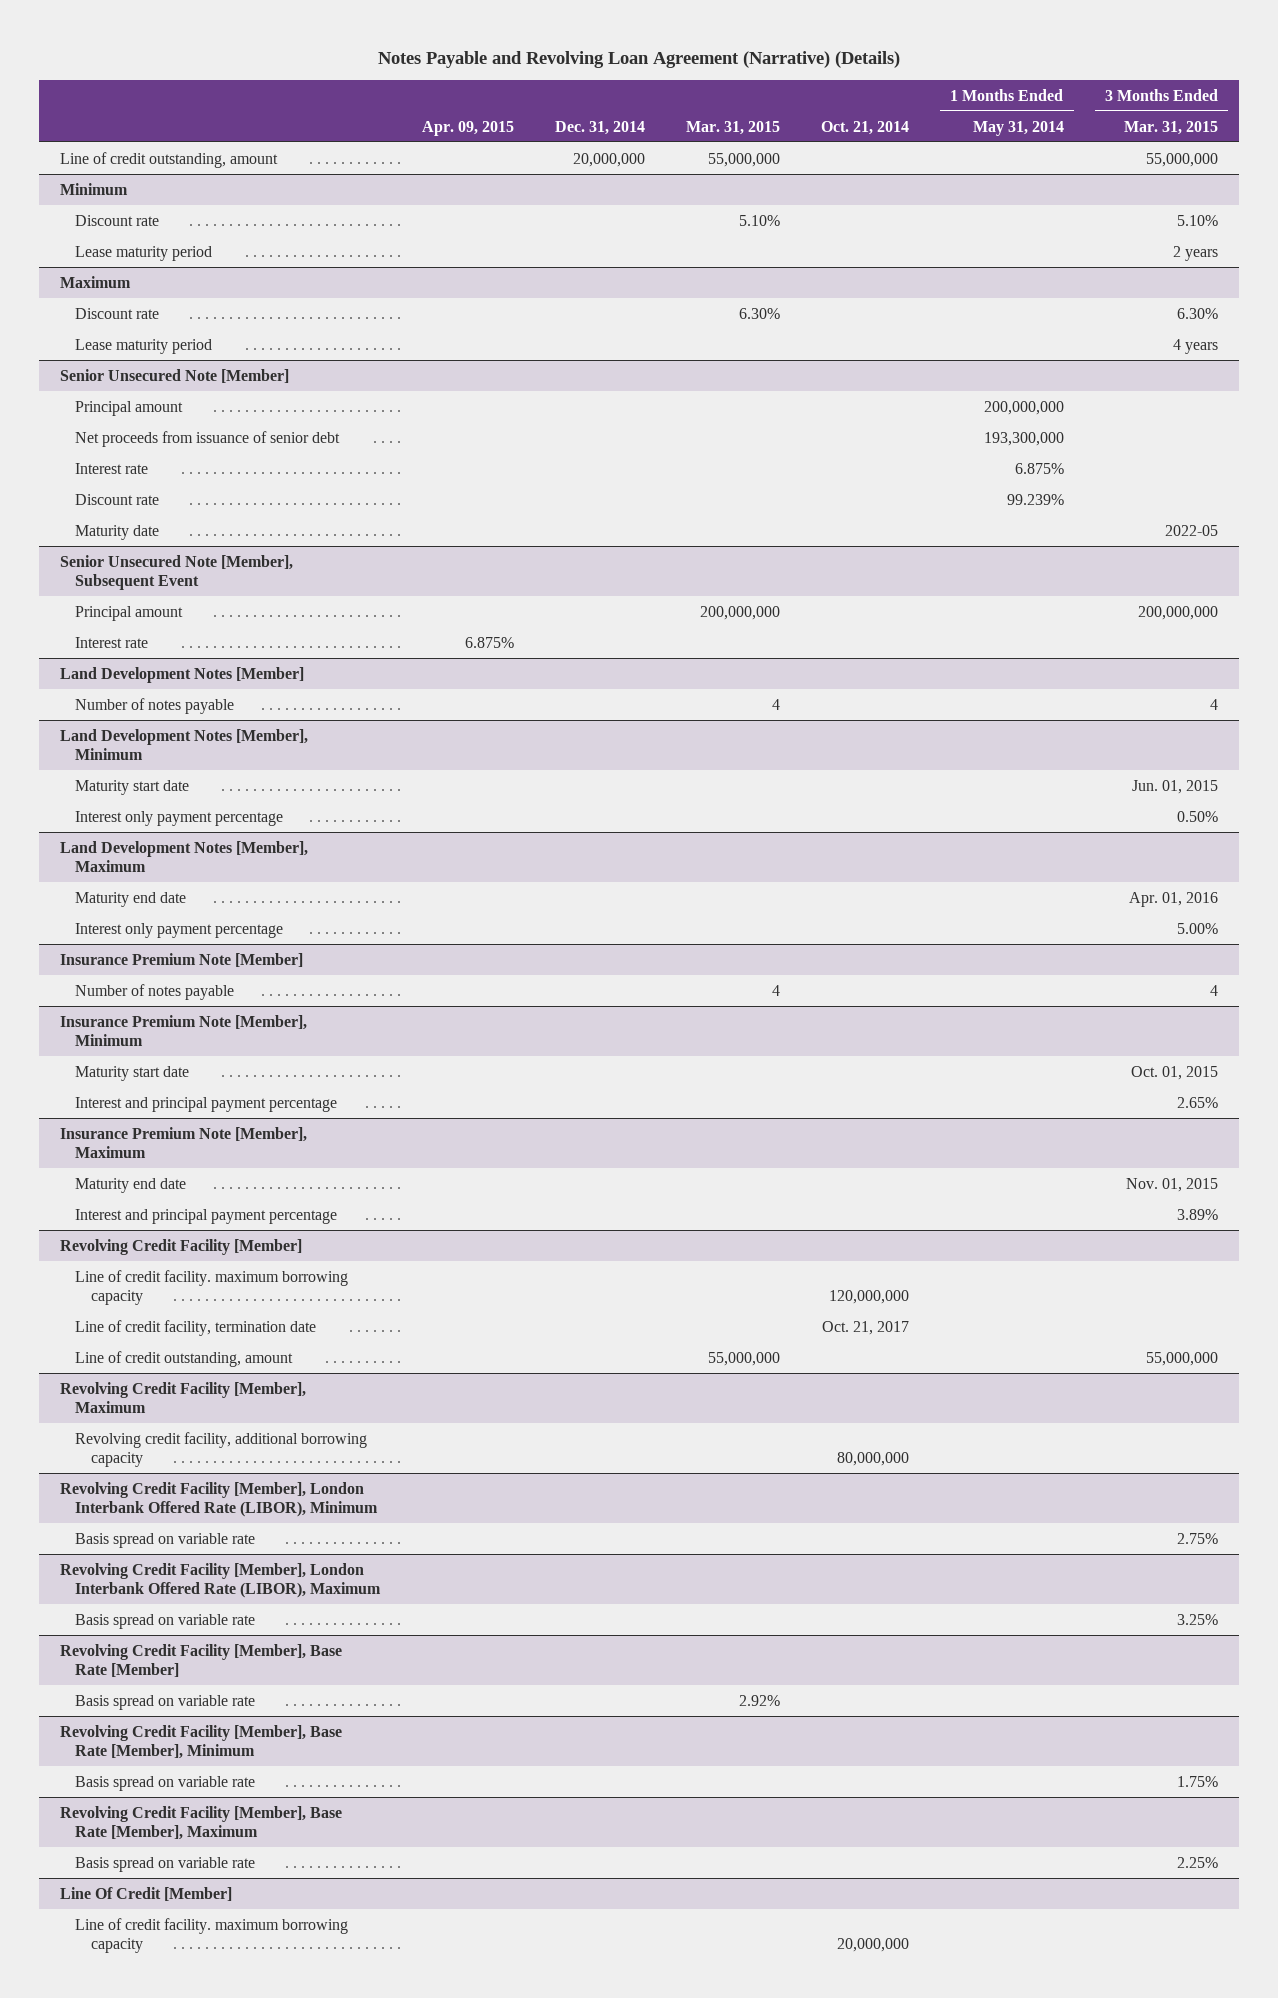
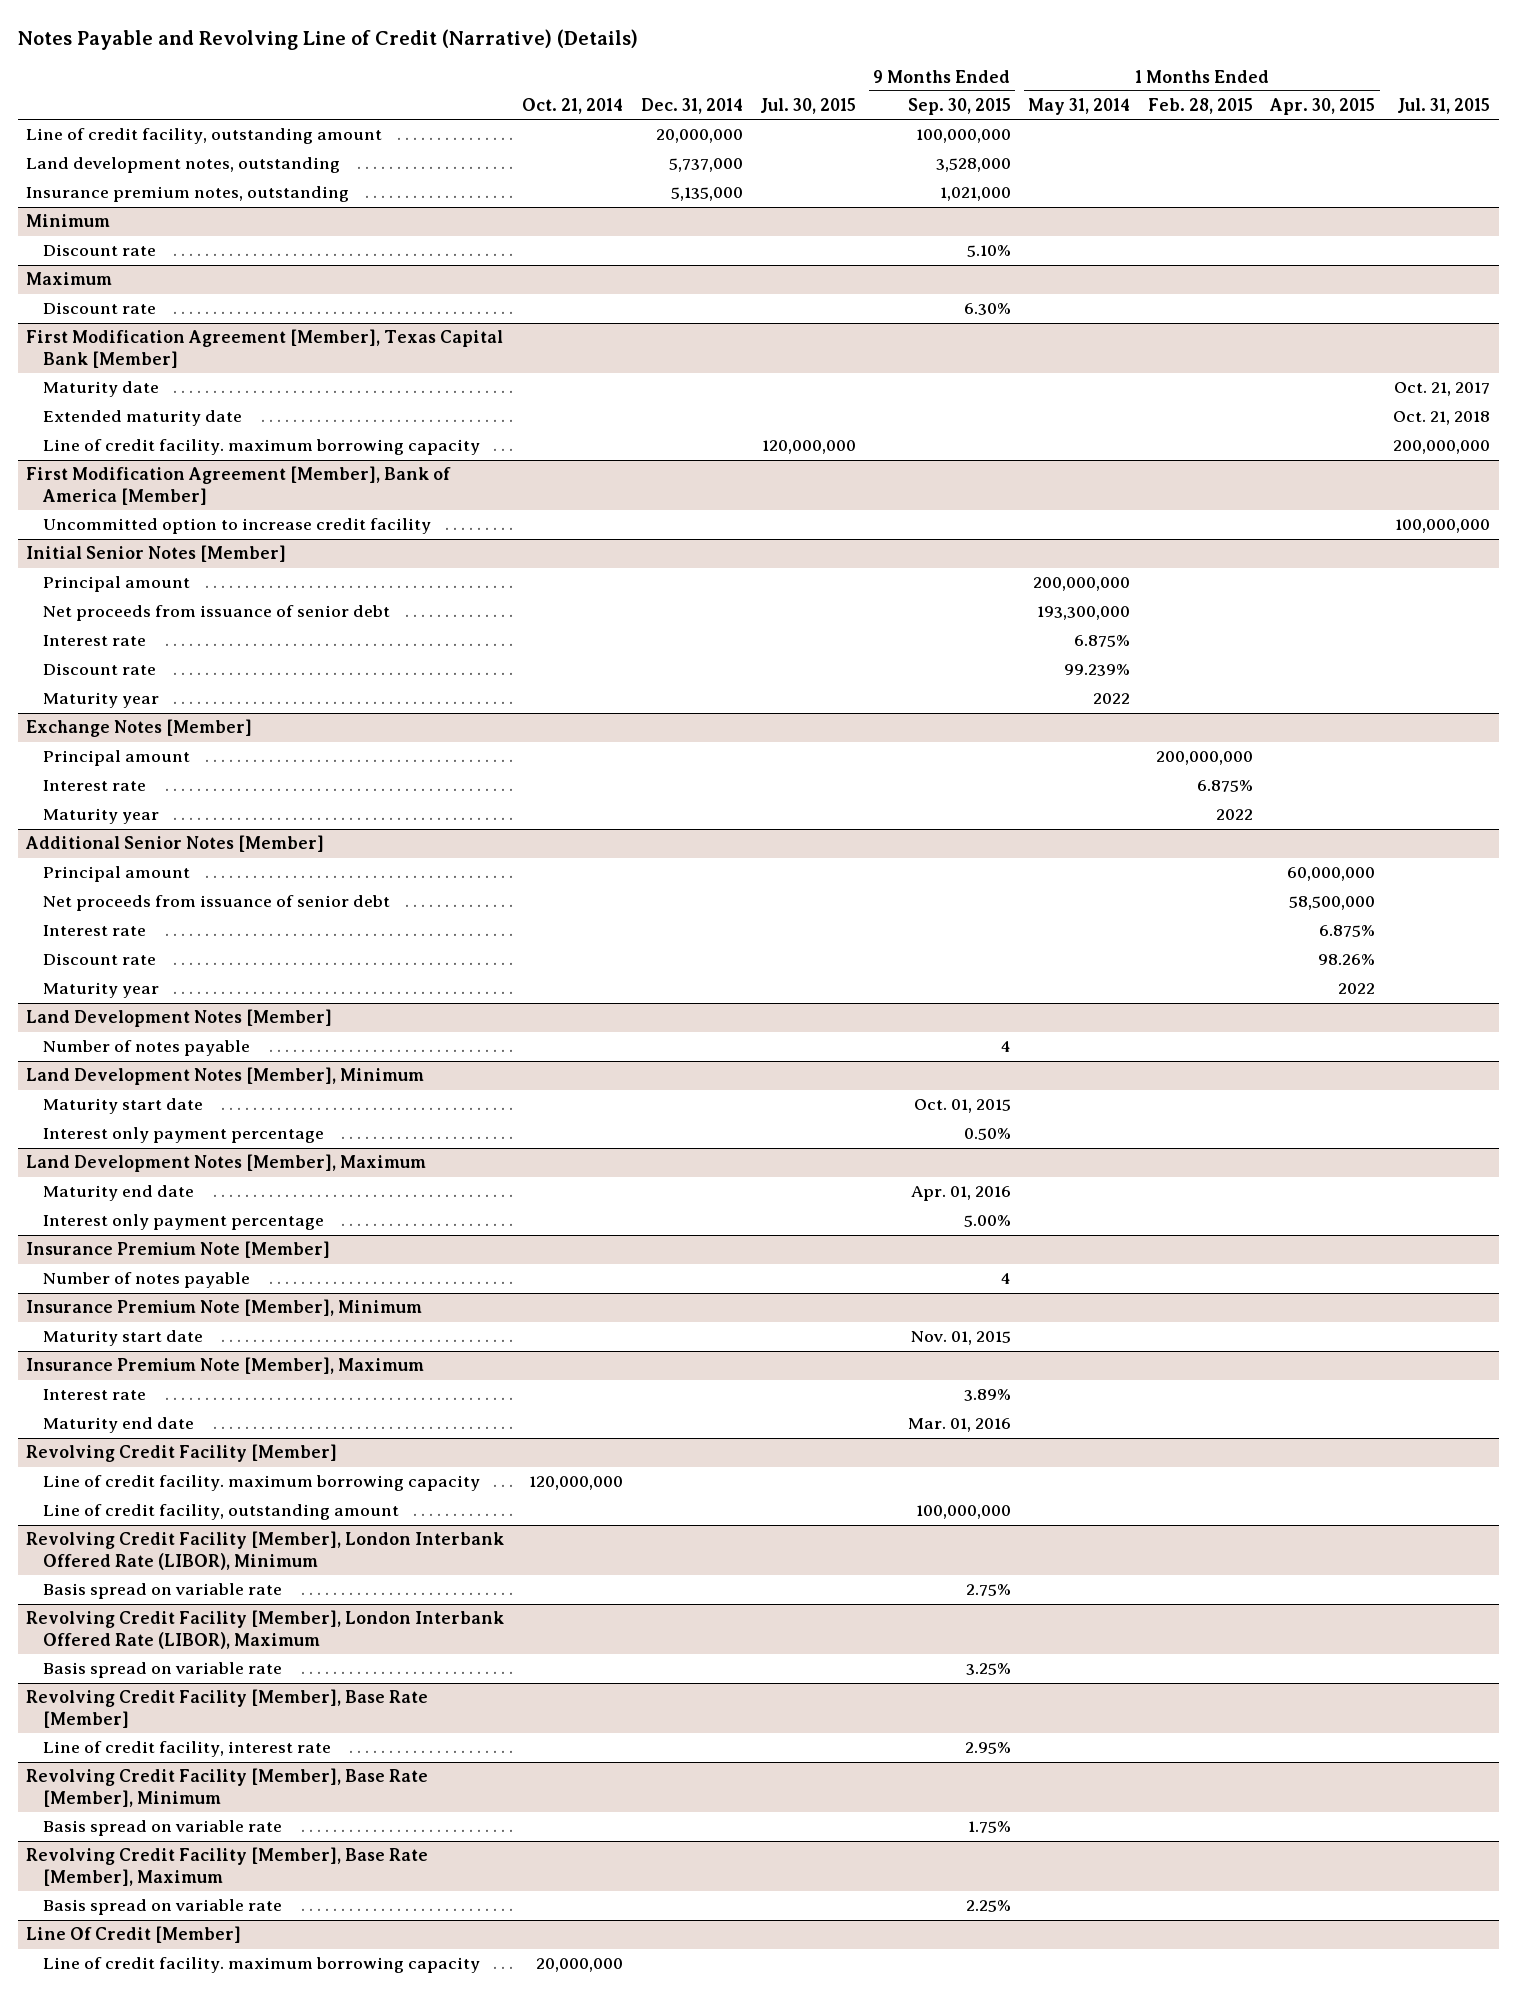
- Notes Payable and Revolving Loan Agreement (Narrative) (Details)
+ Notes Payable and Revolving Line of Credit (Narrative) (Details)
- | Apr. 09, 2015 | Dec. 31, 2014 | Mar. 31, 2015 | Oct. 21, 2014 | 1 Months Ended May 31, 2014 | 3 Months Ended Mar. 31, 2015
+ | Oct. 21, 2014 | Dec. 31, 2014 | Jul. 30, 2015 | 9 Months Ended Sep. 30, 2015 | 1 Months Ended May 31, 2014 | 1 Months Ended Feb. 28, 2015 | 1 Months Ended Apr. 30, 2015 | Jul. 31, 2015
- Line of credit outstanding, amount | | 20,000,000 | 55,000,000 | | | 55,000,000
+ Line of credit facility, outstanding amount | | 20,000,000 | | 100,000,000 | | | |
+ Land development notes, outstanding | | 5,737,000 | | 3,528,000 | | | |
+ Insurance premium notes, outstanding | | 5,135,000 | | 1,021,000 | | | |
@ Minimum
- Lease maturity period | | | | | | 2 years
@ Maximum
- Lease maturity period | | | | | | 4 years
- Senior Unsecured Note [Member]
+ First Modification Agreement [Member], Texas Capital Bank [Member]
+ Maturity date | | | | | | | | Oct. 21, 2017
+ Extended maturity date | | | | | | | | Oct. 21, 2018
+ Line of credit facility. maximum borrowing capacity | | | 120,000,000 | | | | | 200,000,000
+ First Modification Agreement [Member], Bank of America [Member]
+ Uncommitted option to increase credit facility | | | | | | | | 100,000,000
+ Initial Senior Notes [Member]
- Maturity date | | | | | | 2022-05
- Senior Unsecured Note [Member], Subsequent Event
- Principal amount | | | 200,000,000 | | | 200,000,000
- Interest rate | 6.875% | | | | |
+ Maturity year | | | | | 2022 | | |
+ Exchange Notes [Member]
+ Principal amount | | | | | | 200,000,000 | |
+ Interest rate | | | | | | 6.875% | |
+ Maturity year | | | | | | 2022 | |
+ Additional Senior Notes [Member]
+ Principal amount | | | | | | | 60,000,000 |
+ Net proceeds from issuance of senior debt | | | | | | | 58,500,000 |
+ Interest rate | | | | | | | 6.875% |
+ Discount rate | | | | | | | 98.26% |
+ Maturity year | | | | | | | 2022 |
@ Insurance Premium Note [Member], Minimum
- Interest and principal payment percentage | | | | | | 2.65%
@ Insurance Premium Note [Member], Maximum
+ Interest rate | | | | 3.89% | | | |
- Interest and principal payment percentage | | | | | | 3.89%
@ Revolving Credit Facility [Member]
- Line of credit facility, termination date | | | | Oct. 21, 2017 | |
- Line of credit outstanding, amount | | | 55,000,000 | | | 55,000,000
- Revolving Credit Facility [Member], Maximum
- Revolving credit facility, additional borrowing capacity | | | | 80,000,000 | |
@ Revolving Credit Facility [Member]
+ Line of credit facility, outstanding amount | | | | 100,000,000 | | | |
@ Revolving Credit Facility [Member], Base Rate [Member]
- Basis spread on variable rate | | | 2.92% | | |
+ Line of credit facility, interest rate | | | | 2.95% | | | |

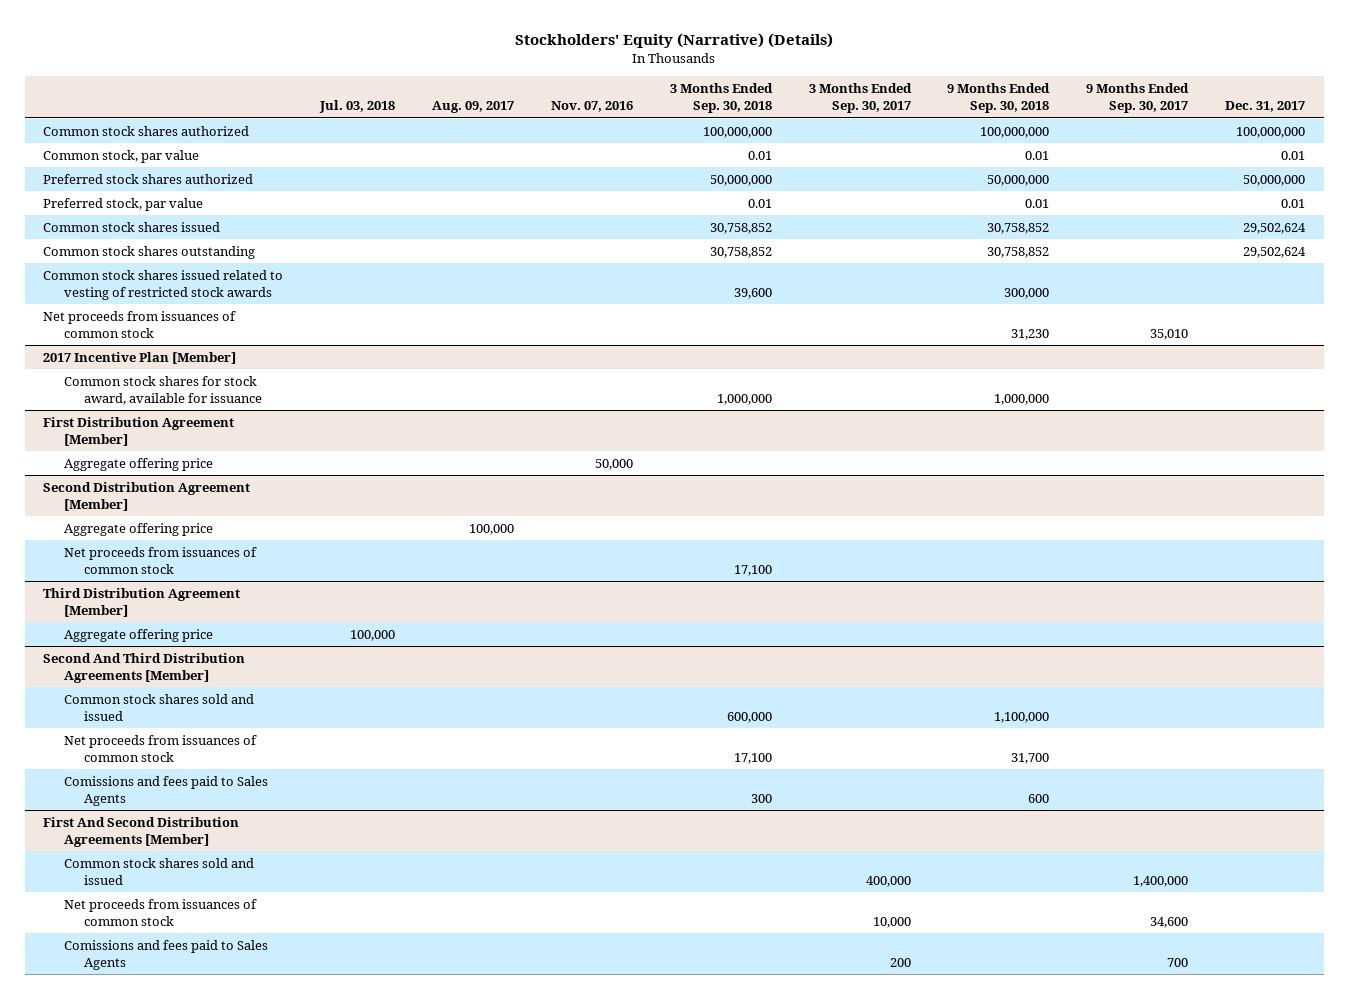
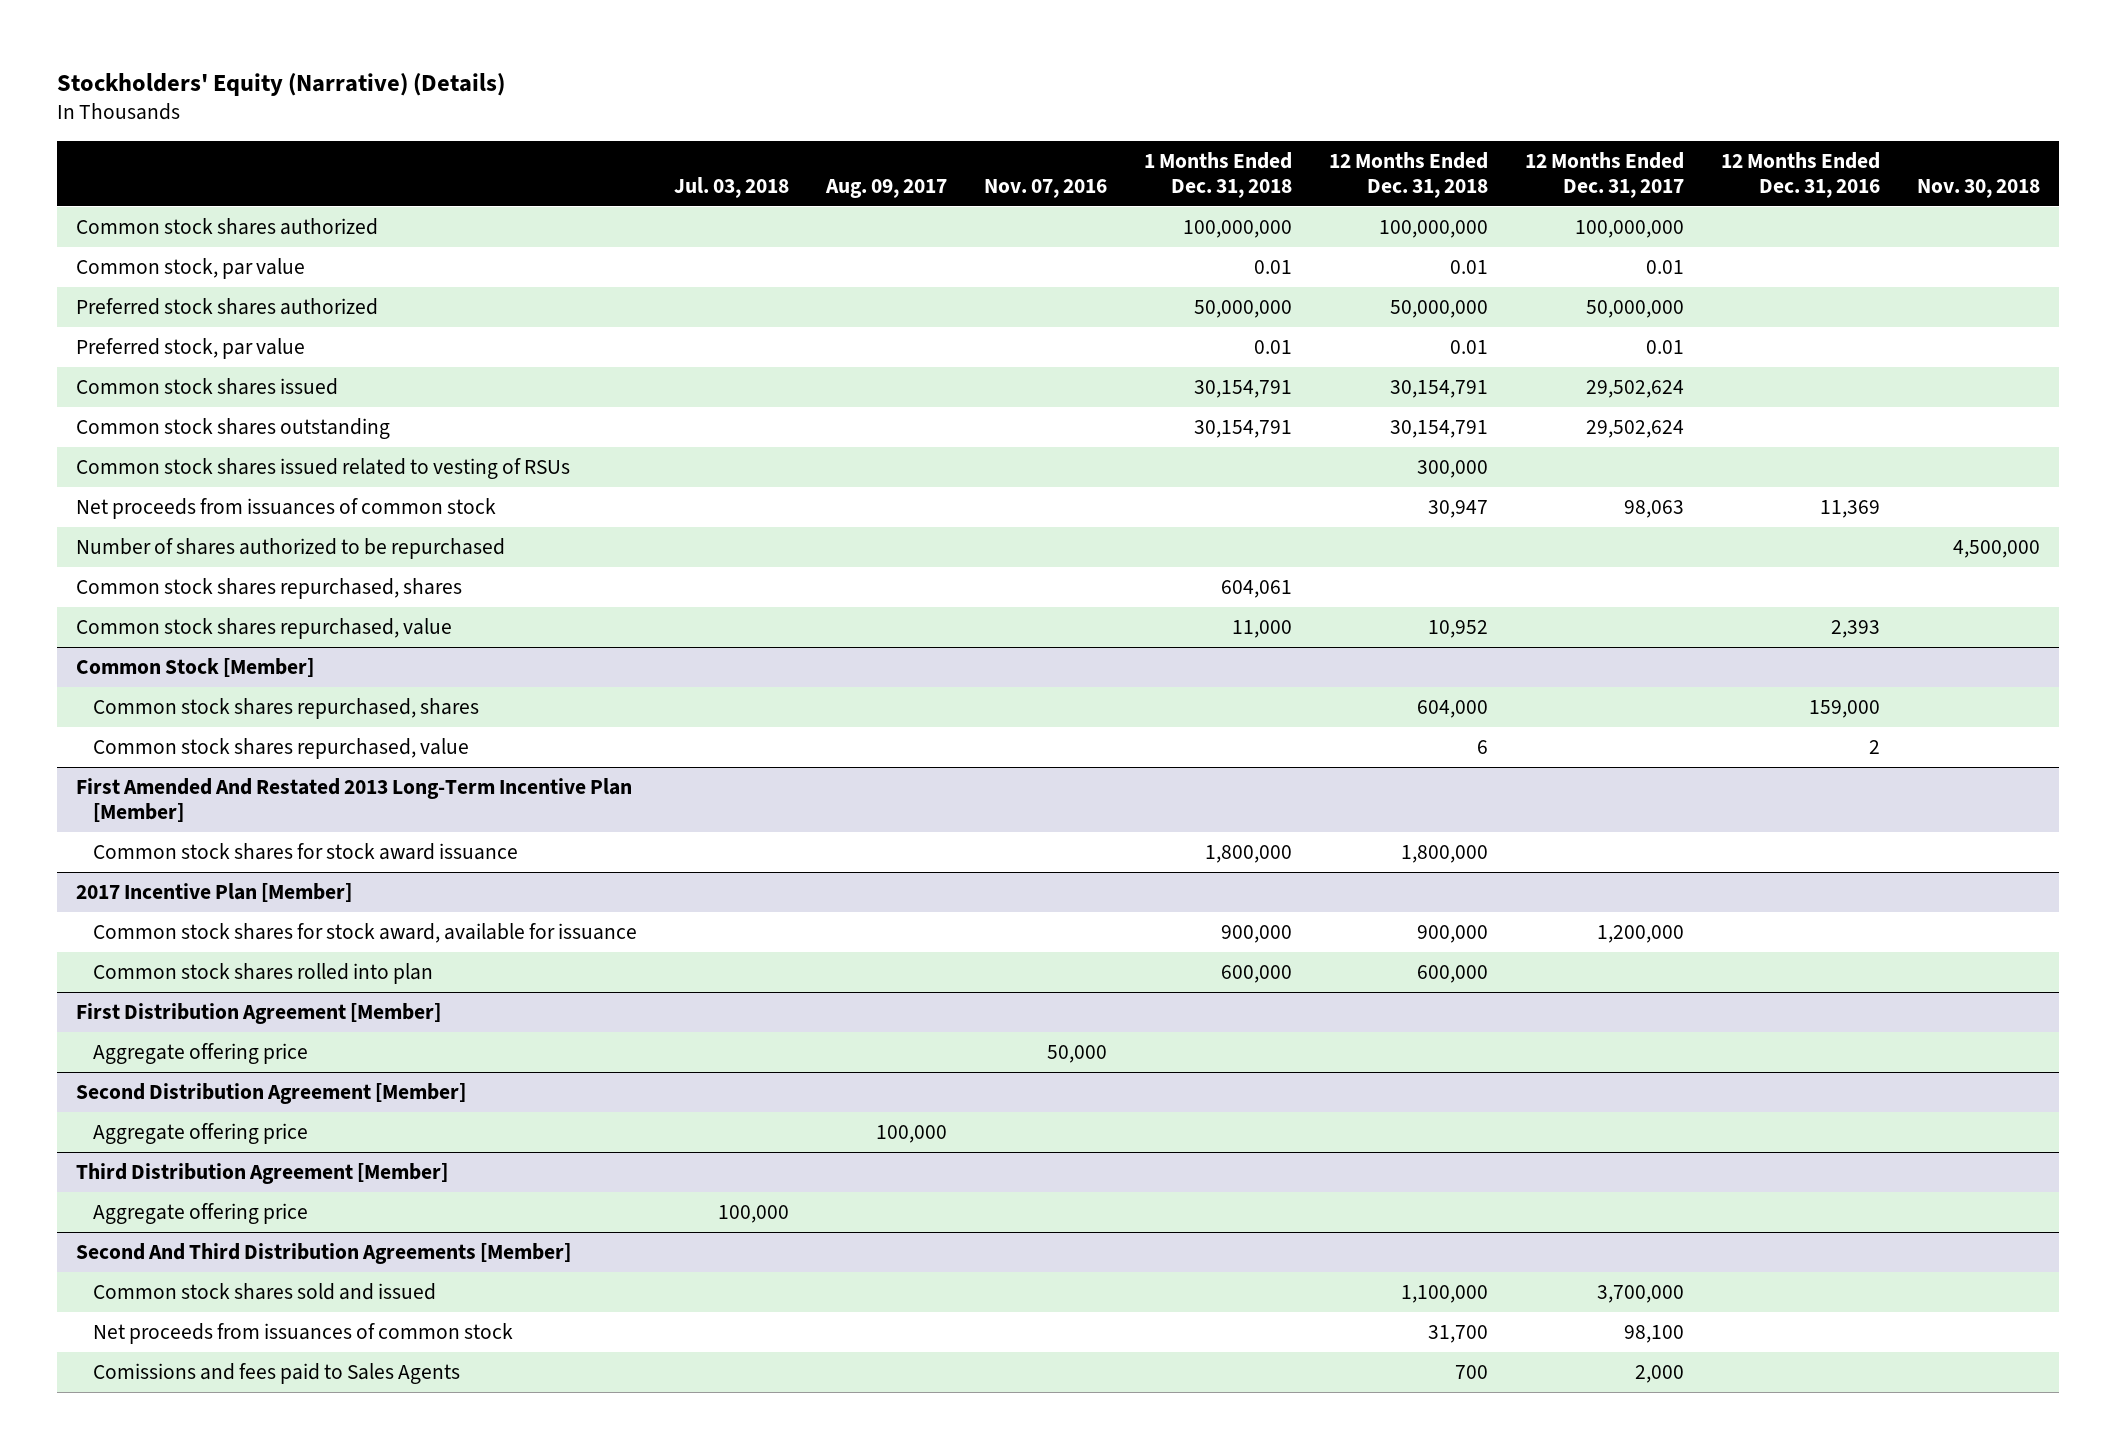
- | Jul. 03, 2018 | Aug. 09, 2017 | Nov. 07, 2016 | 3 Months Ended Sep. 30, 2018 | 3 Months Ended Sep. 30, 2017 | 9 Months Ended Sep. 30, 2018 | 9 Months Ended Sep. 30, 2017 | Dec. 31, 2017
+ | Jul. 03, 2018 | Aug. 09, 2017 | Nov. 07, 2016 | 1 Months Ended Dec. 31, 2018 | 12 Months Ended Dec. 31, 2018 | 12 Months Ended Dec. 31, 2017 | 12 Months Ended Dec. 31, 2016 | Nov. 30, 2018
- Common stock shares issued related to vesting of restricted stock awards | | | | 39,600 | | 300,000 | |
+ Common stock shares issued related to vesting of RSUs | | | | | 300,000 | | |
+ Number of shares authorized to be repurchased | | | | | | | | 4,500,000
+ Common stock shares repurchased, shares | | | | 604,061 | | | |
+ Common stock shares repurchased, value | | | | 11,000 | 10,952 | | 2,393 |
+ Common Stock [Member]
+ Common stock shares repurchased, shares | | | | | 604,000 | | 159,000 |
+ Common stock shares repurchased, value | | | | | 6 | | 2 |
+ First Amended And Restated 2013 Long-Term Incentive Plan [Member]
+ Common stock shares for stock award issuance | | | | 1,800,000 | 1,800,000 | | |
@ 2017 Incentive Plan [Member]
+ Common stock shares rolled into plan | | | | 600,000 | 600,000 | | |
@ Second Distribution Agreement [Member]
- Net proceeds from issuances of common stock | | | | 17,100 | | | |
- First And Second Distribution Agreements [Member]
- Common stock shares sold and issued | | | | | 400,000 | | 1,400,000 |
- Net proceeds from issuances of common stock | | | | | 10,000 | | 34,600 |
- Comissions and fees paid to Sales Agents | | | | | 200 | | 700 |

